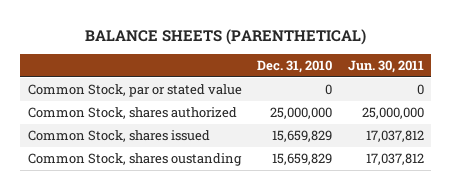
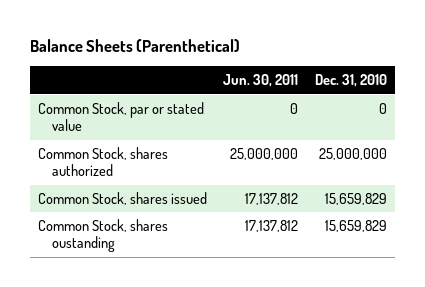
- BALANCE SHEETS (PARENTHETICAL)
+ Balance Sheets (Parenthetical)
- | Dec. 31, 2010 | Jun. 30, 2011
+ | Jun. 30, 2011 | Dec. 31, 2010
- Common Stock, shares issued | 15,659,829 | 17,037,812
- Common Stock, shares oustanding | 15,659,829 | 17,037,812
+ Common Stock, shares issued | 17,137,812 | 15,659,829
+ Common Stock, shares oustanding | 17,137,812 | 15,659,829

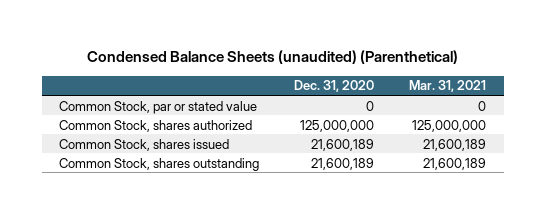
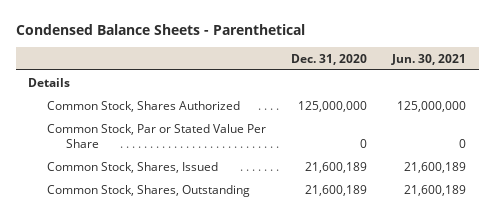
- Condensed Balance Sheets (unaudited) (Parenthetical)
+ Condensed Balance Sheets - Parenthetical
- | Dec. 31, 2020 | Mar. 31, 2021
+ | Dec. 31, 2020 | Jun. 30, 2021
- Common Stock, par or stated value | 0 | 0
- Common Stock, shares authorized | 125,000,000 | 125,000,000
- Common Stock, shares issued | 21,600,189 | 21,600,189
- Common Stock, shares outstanding | 21,600,189 | 21,600,189
+ Details
+ Common Stock, Shares Authorized | 125,000,000 | 125,000,000
+ Common Stock, Par or Stated Value Per Share | 0 | 0
+ Common Stock, Shares, Issued | 21,600,189 | 21,600,189
+ Common Stock, Shares, Outstanding | 21,600,189 | 21,600,189

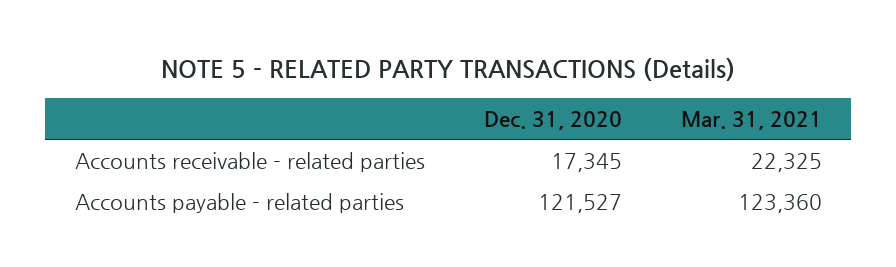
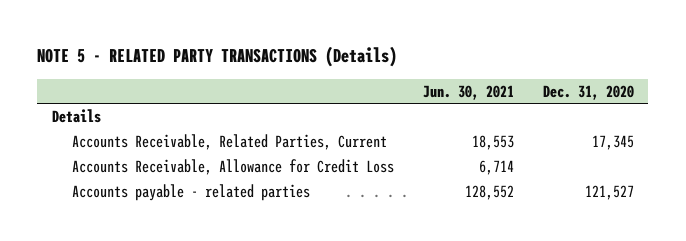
- | Dec. 31, 2020 | Mar. 31, 2021
+ | Jun. 30, 2021 | Dec. 31, 2020
- Accounts receivable - related parties | 17,345 | 22,325
+ Details
+ Accounts Receivable, Related Parties, Current | 18,553 | 17,345
+ Accounts Receivable, Allowance for Credit Loss | 6,714 |

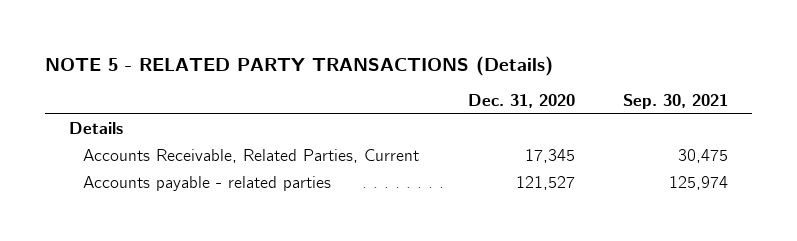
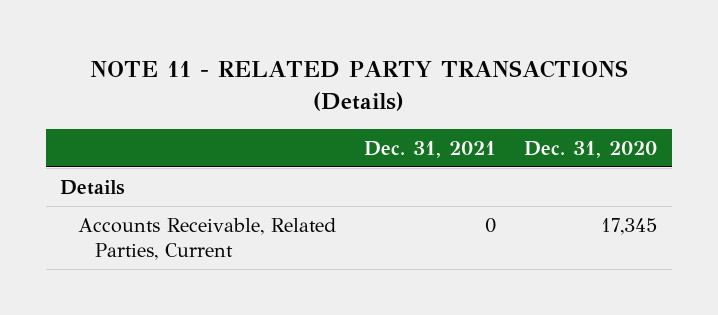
- NOTE 5 - RELATED PARTY TRANSACTIONS (Details)
+ NOTE 11 - RELATED PARTY TRANSACTIONS (Details)
- | Dec. 31, 2020 | Sep. 30, 2021
+ | Dec. 31, 2021 | Dec. 31, 2020
- Accounts payable - related parties | 121,527 | 125,974

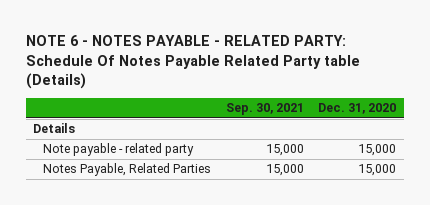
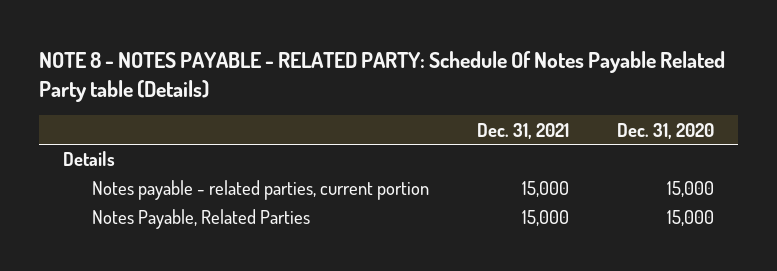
- NOTE 6 - NOTES PAYABLE - RELATED PARTY: Schedule Of Notes Payable Related Party table (Details)
+ NOTE 8 - NOTES PAYABLE - RELATED PARTY: Schedule Of Notes Payable Related Party table (Details)
- | Sep. 30, 2021 | Dec. 31, 2020
+ | Dec. 31, 2021 | Dec. 31, 2020
- Note payable - related party | 15,000 | 15,000
+ Notes payable - related parties, current portion | 15,000 | 15,000

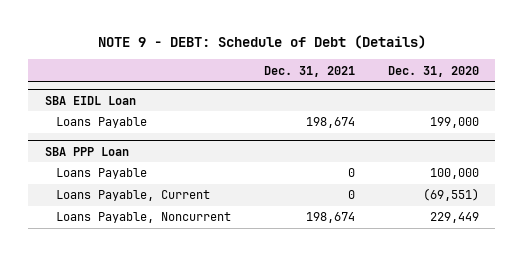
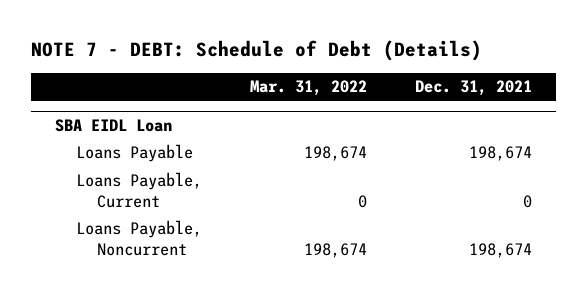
- NOTE 9 - DEBT: Schedule of Debt (Details)
+ NOTE 7 - DEBT: Schedule of Debt (Details)
- | Dec. 31, 2021 | Dec. 31, 2020
+ | Mar. 31, 2022 | Dec. 31, 2021
- SBA PPP Loan
- Loans Payable | 0 | 100,000

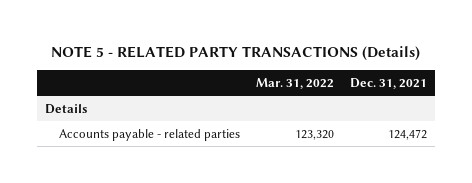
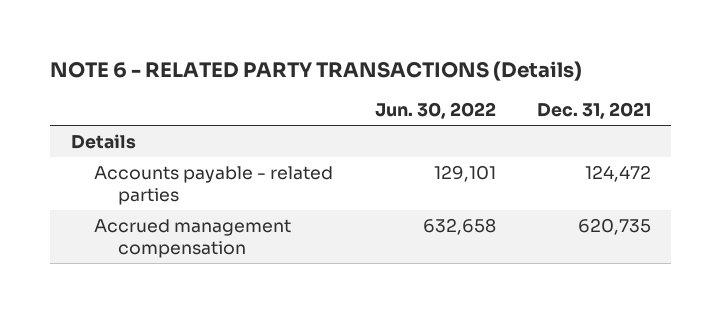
- NOTE 5 - RELATED PARTY TRANSACTIONS (Details)
+ NOTE 6 - RELATED PARTY TRANSACTIONS (Details)
- | Mar. 31, 2022 | Dec. 31, 2021
+ | Jun. 30, 2022 | Dec. 31, 2021
+ Accrued management compensation | 632,658 | 620,735

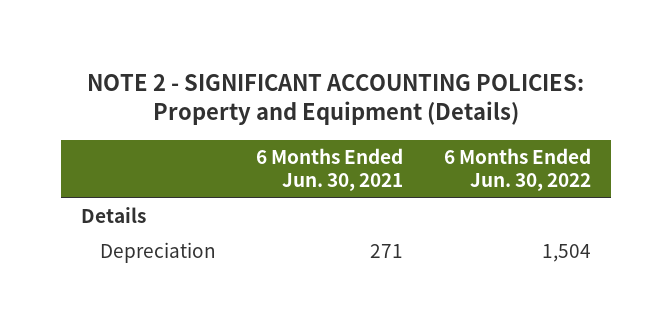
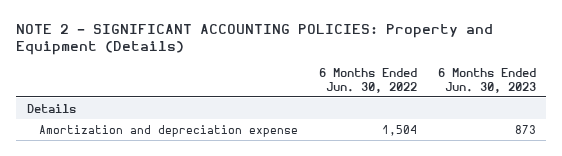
- | 6 Months Ended Jun. 30, 2021 | 6 Months Ended Jun. 30, 2022
+ | 6 Months Ended Jun. 30, 2022 | 6 Months Ended Jun. 30, 2023
- Depreciation | 271 | 1,504
+ Amortization and depreciation expense | 1,504 | 873

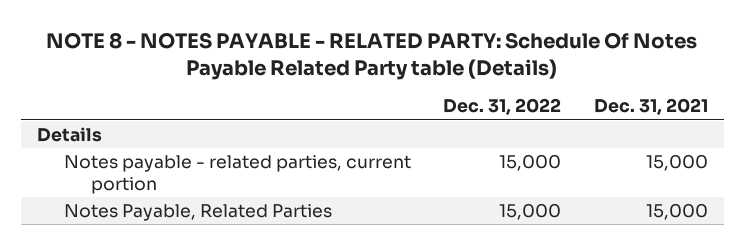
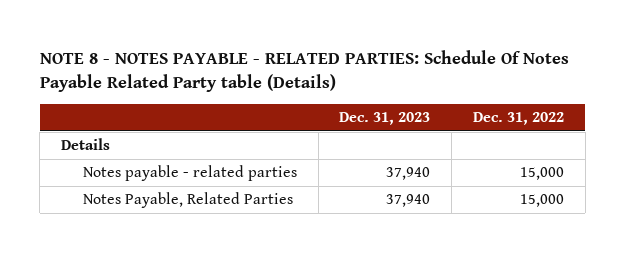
- NOTE 8 - NOTES PAYABLE - RELATED PARTY: Schedule Of Notes Payable Related Party table (Details)
+ NOTE 8 - NOTES PAYABLE - RELATED PARTIES: Schedule Of Notes Payable Related Party table (Details)
- | Dec. 31, 2022 | Dec. 31, 2021
+ | Dec. 31, 2023 | Dec. 31, 2022
- Notes payable - related parties, current portion | 15,000 | 15,000
+ Notes payable - related parties | 37,940 | 15,000

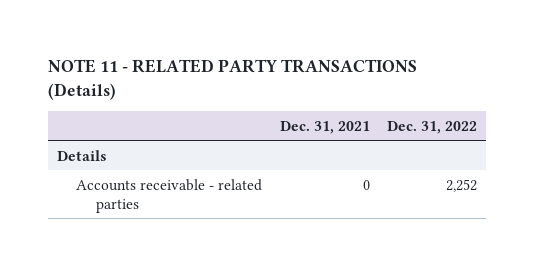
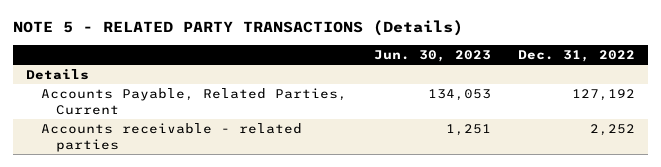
- NOTE 11 - RELATED PARTY TRANSACTIONS (Details)
+ NOTE 5 - RELATED PARTY TRANSACTIONS (Details)
- | Dec. 31, 2021 | Dec. 31, 2022
+ | Jun. 30, 2023 | Dec. 31, 2022
+ Accounts Payable, Related Parties, Current | 134,053 | 127,192

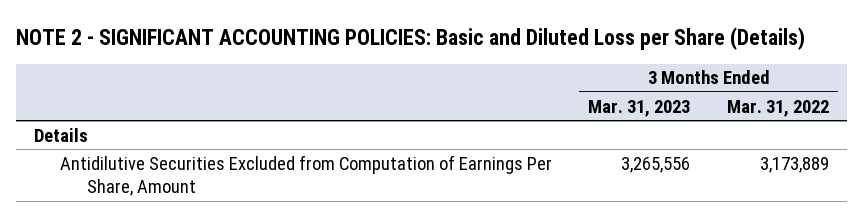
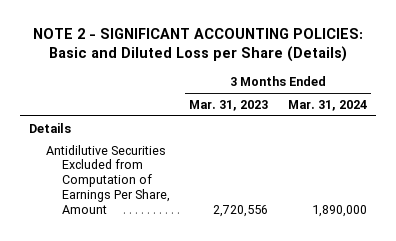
- | 3 Months Ended Mar. 31, 2023 | 3 Months Ended Mar. 31, 2022
+ | 3 Months Ended Mar. 31, 2023 | 3 Months Ended Mar. 31, 2024
- Antidilutive Securities Excluded from Computation of Earnings Per Share, Amount | 3,265,556 | 3,173,889
+ Antidilutive Securities Excluded from Computation of Earnings Per Share, Amount | 2,720,556 | 1,890,000

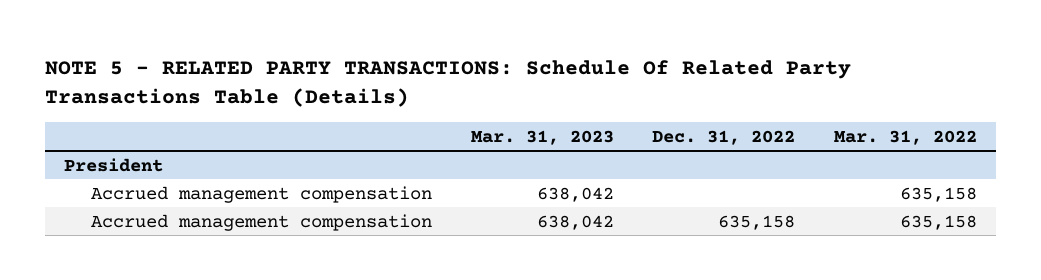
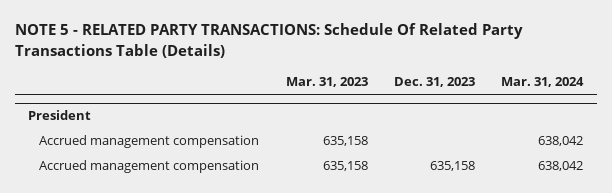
- | Mar. 31, 2023 | Dec. 31, 2022 | Mar. 31, 2022
+ | Mar. 31, 2023 | Dec. 31, 2023 | Mar. 31, 2024
@ President
- Accrued management compensation | 638,042 | | 635,158
- Accrued management compensation | 638,042 | 635,158 | 635,158
+ Accrued management compensation | 635,158 | | 638,042
+ Accrued management compensation | 635,158 | 635,158 | 638,042

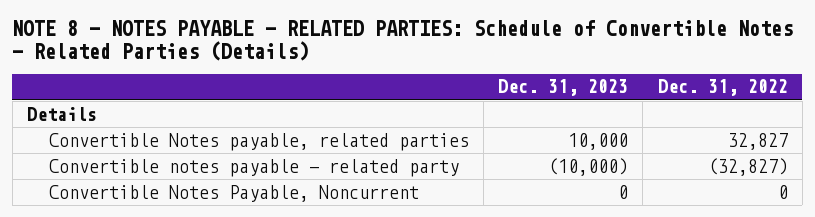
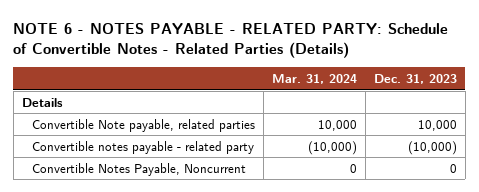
- NOTE 8 - NOTES PAYABLE - RELATED PARTIES: Schedule of Convertible Notes - Related Parties (Details)
+ NOTE 6 - NOTES PAYABLE - RELATED PARTY: Schedule of Convertible Notes - Related Parties (Details)
- | Dec. 31, 2023 | Dec. 31, 2022
+ | Mar. 31, 2024 | Dec. 31, 2023
- Convertible Notes payable, related parties | 10,000 | 32,827
+ Convertible Note payable, related parties | 10,000 | 10,000

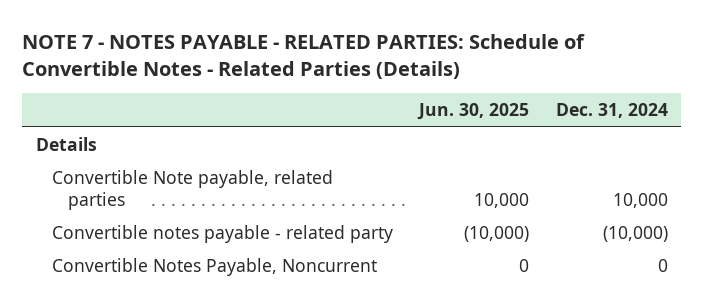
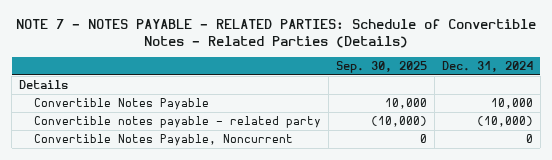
- | Jun. 30, 2025 | Dec. 31, 2024
+ | Sep. 30, 2025 | Dec. 31, 2024
- Convertible Note payable, related parties | 10,000 | 10,000
+ Convertible Notes Payable | 10,000 | 10,000

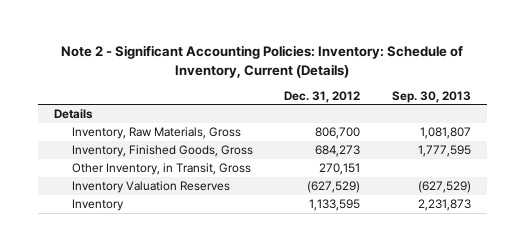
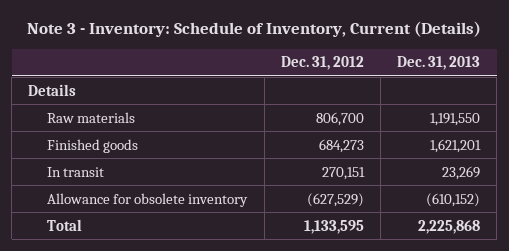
- Note 2 - Significant Accounting Policies: Inventory: Schedule of Inventory, Current (Details)
+ Note 3 - Inventory: Schedule of Inventory, Current (Details)
- | Dec. 31, 2012 | Sep. 30, 2013
+ | Dec. 31, 2012 | Dec. 31, 2013
- Inventory, Raw Materials, Gross | 806,700 | 1,081,807
- Inventory, Finished Goods, Gross | 684,273 | 1,777,595
- Other Inventory, in Transit, Gross | 270,151 |
- Inventory Valuation Reserves | (627,529) | (627,529)
- Inventory | 1,133,595 | 2,231,873
+ Raw materials | 806,700 | 1,191,550
+ Finished goods | 684,273 | 1,621,201
+ In transit | 270,151 | 23,269
+ Allowance for obsolete inventory | (627,529) | (610,152)
+ Total | 1,133,595 | 2,225,868

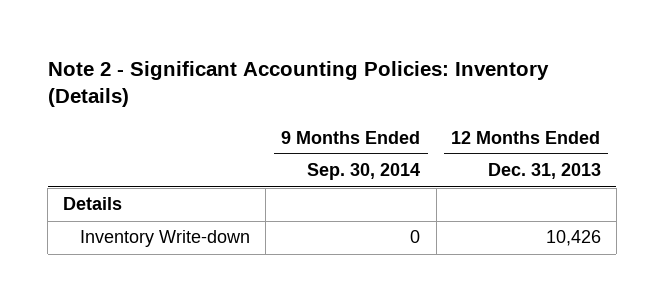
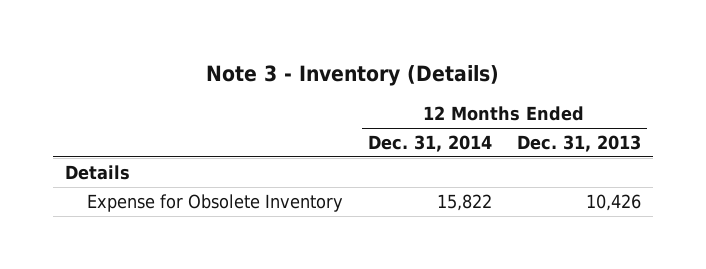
- Note 2 - Significant Accounting Policies: Inventory (Details)
+ Note 3 - Inventory (Details)
- | 9 Months Ended Sep. 30, 2014 | 12 Months Ended Dec. 31, 2013
+ | 12 Months Ended Dec. 31, 2014 | 12 Months Ended Dec. 31, 2013
- Inventory Write-down | 0 | 10,426
+ Expense for Obsolete Inventory | 15,822 | 10,426

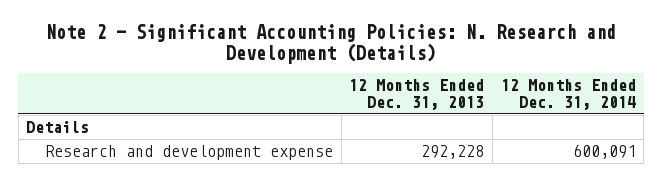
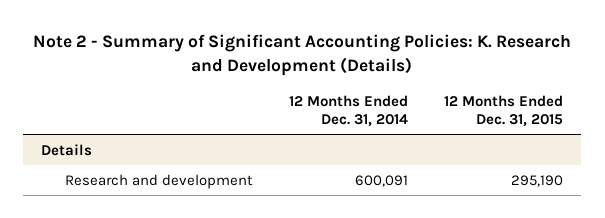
- Note 2 - Significant Accounting Policies: N. Research and Development (Details)
+ Note 2 - Summary of Significant Accounting Policies: K. Research and Development (Details)
- | 12 Months Ended Dec. 31, 2013 | 12 Months Ended Dec. 31, 2014
+ | 12 Months Ended Dec. 31, 2014 | 12 Months Ended Dec. 31, 2015
- Research and development expense | 292,228 | 600,091
+ Research and development | 600,091 | 295,190

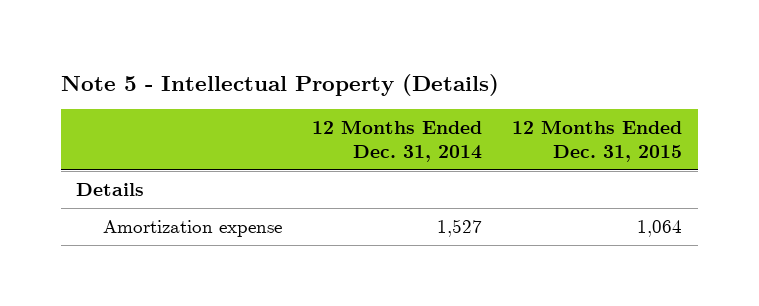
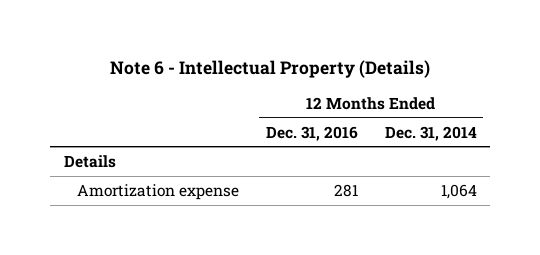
- Note 5 - Intellectual Property (Details)
+ Note 6 - Intellectual Property (Details)
- | 12 Months Ended Dec. 31, 2014 | 12 Months Ended Dec. 31, 2015
+ | 12 Months Ended Dec. 31, 2016 | 12 Months Ended Dec. 31, 2014
- Amortization expense | 1,527 | 1,064
+ Amortization expense | 281 | 1,064

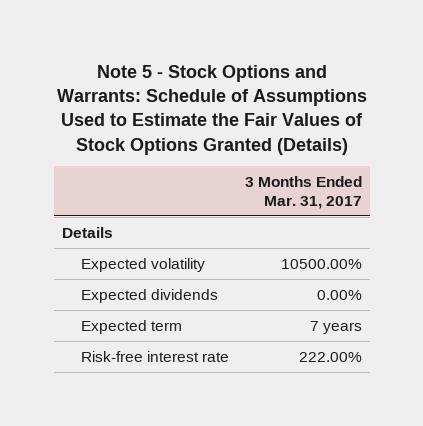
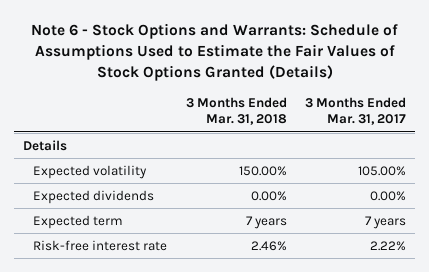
- Note 5 - Stock Options and Warrants: Schedule of Assumptions Used to Estimate the Fair Values of Stock Options Granted (Details)
+ Note 6 - Stock Options and Warrants: Schedule of Assumptions Used to Estimate the Fair Values of Stock Options Granted (Details)
- | 3 Months Ended Mar. 31, 2017
+ | 3 Months Ended Mar. 31, 2018 | 3 Months Ended Mar. 31, 2017
- Expected volatility | 10500.00%
+ Expected volatility | 150.00% | 105.00%
- Risk-free interest rate | 222.00%
+ Risk-free interest rate | 2.46% | 2.22%

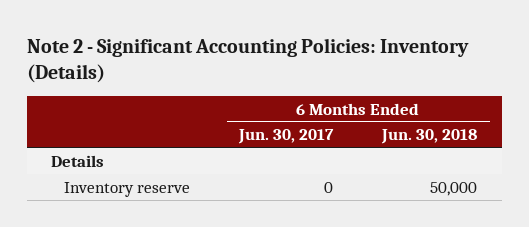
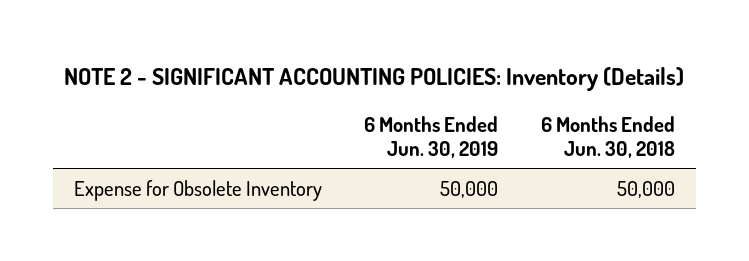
- Note 2 - Significant Accounting Policies: Inventory (Details)
+ NOTE 2 - SIGNIFICANT ACCOUNTING POLICIES: Inventory (Details)
- | 6 Months Ended Jun. 30, 2017 | 6 Months Ended Jun. 30, 2018
+ | 6 Months Ended Jun. 30, 2019 | 6 Months Ended Jun. 30, 2018
- Details
- Inventory reserve | 0 | 50,000
+ Expense for Obsolete Inventory | 50,000 | 50,000

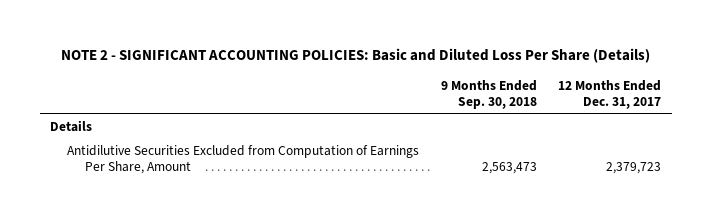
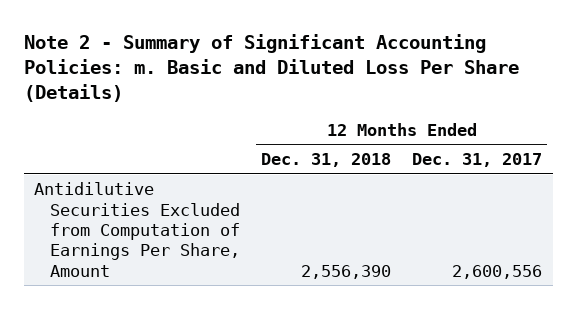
- NOTE 2 - SIGNIFICANT ACCOUNTING POLICIES: Basic and Diluted Loss Per Share (Details)
+ Note 2 - Summary of Significant Accounting Policies: m. Basic and Diluted Loss Per Share (Details)
- | 9 Months Ended Sep. 30, 2018 | 12 Months Ended Dec. 31, 2017
+ | 12 Months Ended Dec. 31, 2018 | 12 Months Ended Dec. 31, 2017
- Details
- Antidilutive Securities Excluded from Computation of Earnings Per Share, Amount | 2,563,473 | 2,379,723
+ Antidilutive Securities Excluded from Computation of Earnings Per Share, Amount | 2,556,390 | 2,600,556

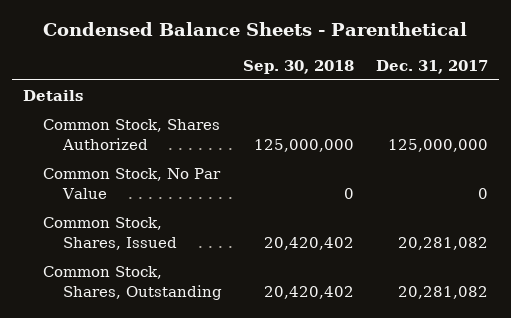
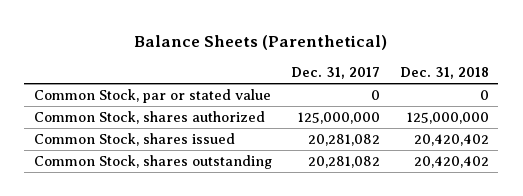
- Condensed Balance Sheets - Parenthetical
+ Balance Sheets (Parenthetical)
- | Sep. 30, 2018 | Dec. 31, 2017
+ | Dec. 31, 2017 | Dec. 31, 2018
- Details
- Common Stock, Shares Authorized | 125,000,000 | 125,000,000
- Common Stock, No Par Value | 0 | 0
- Common Stock, Shares, Issued | 20,420,402 | 20,281,082
- Common Stock, Shares, Outstanding | 20,420,402 | 20,281,082
+ Common Stock, par or stated value | 0 | 0
+ Common Stock, shares authorized | 125,000,000 | 125,000,000
+ Common Stock, shares issued | 20,281,082 | 20,420,402
+ Common Stock, shares outstanding | 20,281,082 | 20,420,402

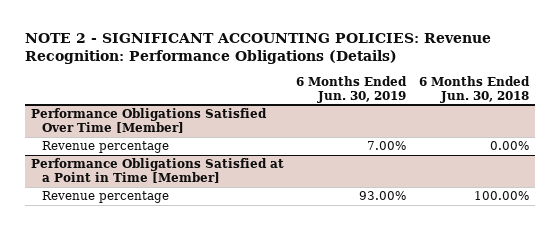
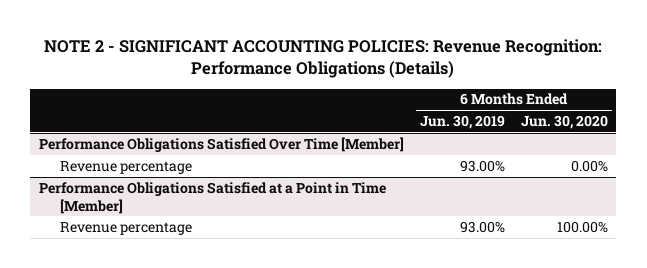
- | 6 Months Ended Jun. 30, 2019 | 6 Months Ended Jun. 30, 2018
+ | 6 Months Ended Jun. 30, 2019 | 6 Months Ended Jun. 30, 2020
@ Performance Obligations Satisfied Over Time [Member]
- Revenue percentage | 7.00% | 0.00%
+ Revenue percentage | 93.00% | 0.00%

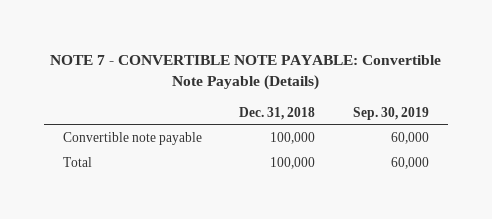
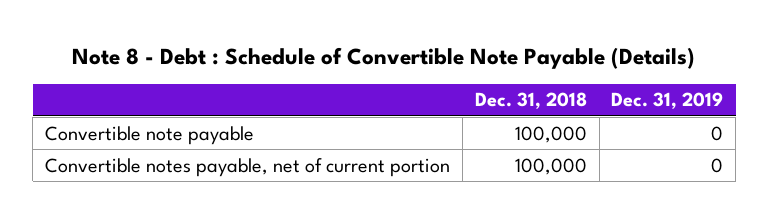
- NOTE 7 - CONVERTIBLE NOTE PAYABLE: Convertible Note Payable (Details)
+ Note 8 - Debt : Schedule of Convertible Note Payable (Details)
- | Dec. 31, 2018 | Sep. 30, 2019
+ | Dec. 31, 2018 | Dec. 31, 2019
- Total | 100,000 | 60,000
+ Convertible notes payable, net of current portion | 100,000 | 0

